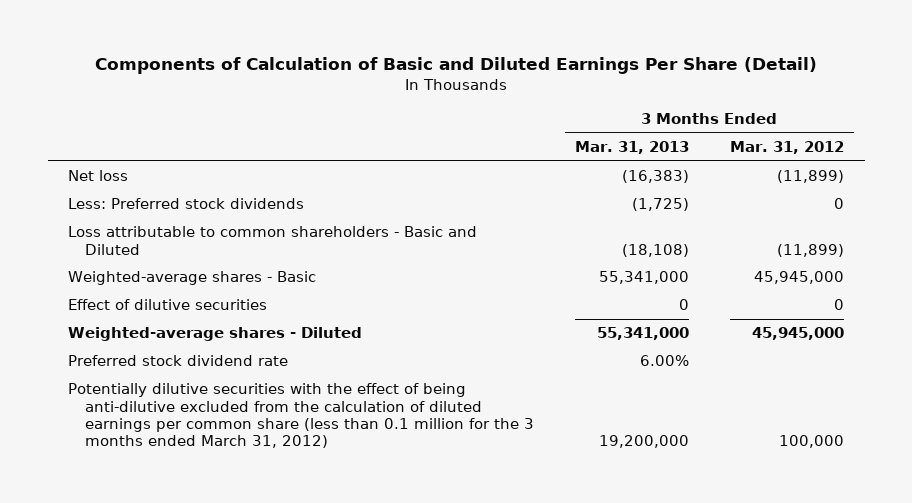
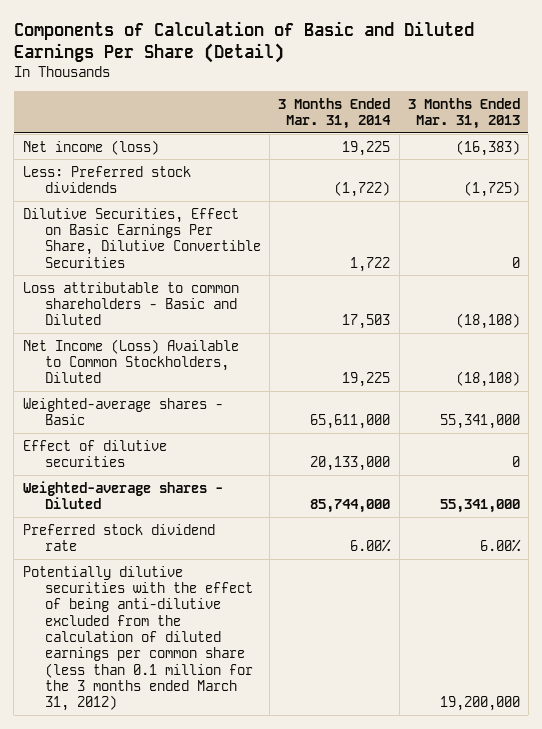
- | 3 Months Ended Mar. 31, 2013 | 3 Months Ended Mar. 31, 2012
+ | 3 Months Ended Mar. 31, 2014 | 3 Months Ended Mar. 31, 2013
- Net loss | (16,383) | (11,899)
+ Net income (loss) | 19,225 | (16,383)
+ Dilutive Securities, Effect on Basic Earnings Per Share, Dilutive Convertible Securities | 1,722 | 0
+ Net Income (Loss) Available to Common Stockholders, Diluted | 19,225 | (18,108)

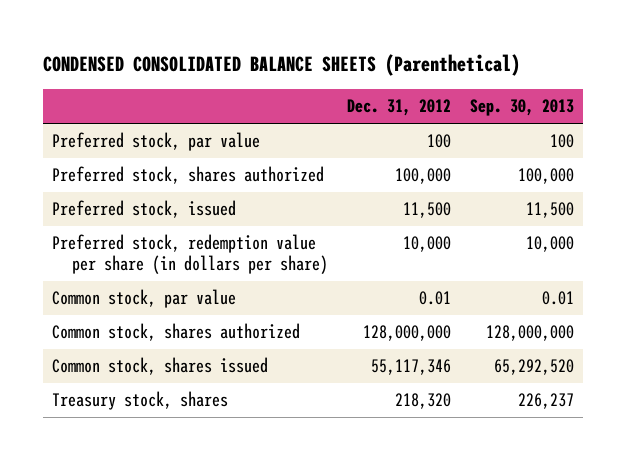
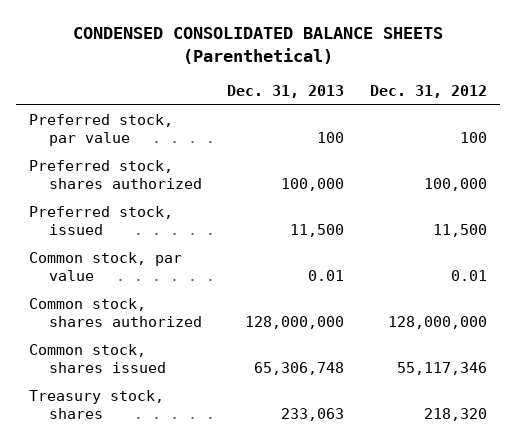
- | Dec. 31, 2012 | Sep. 30, 2013
+ | Dec. 31, 2013 | Dec. 31, 2012
- Preferred stock, redemption value per share (in dollars per share) | 10,000 | 10,000

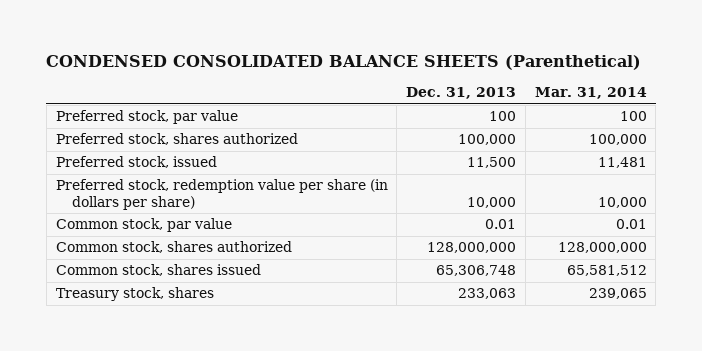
- | Dec. 31, 2013 | Dec. 31, 2012
+ | Dec. 31, 2013 | Mar. 31, 2014
+ Preferred stock, redemption value per share (in dollars per share) | 10,000 | 10,000

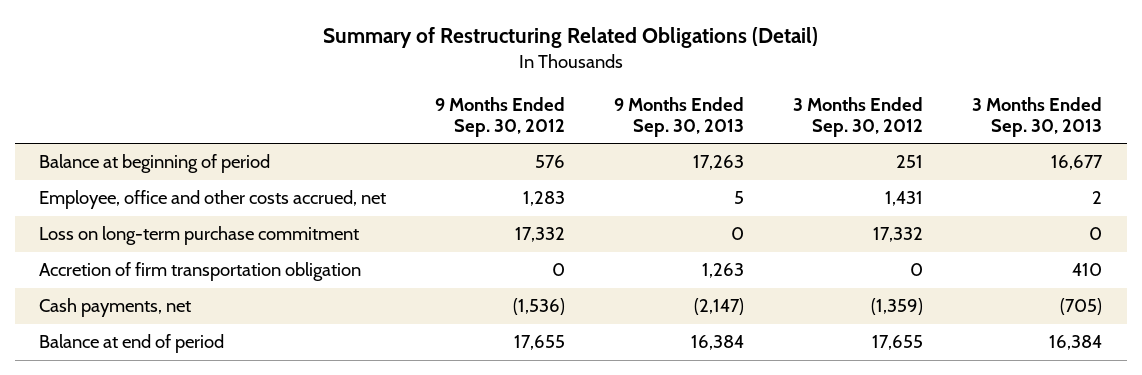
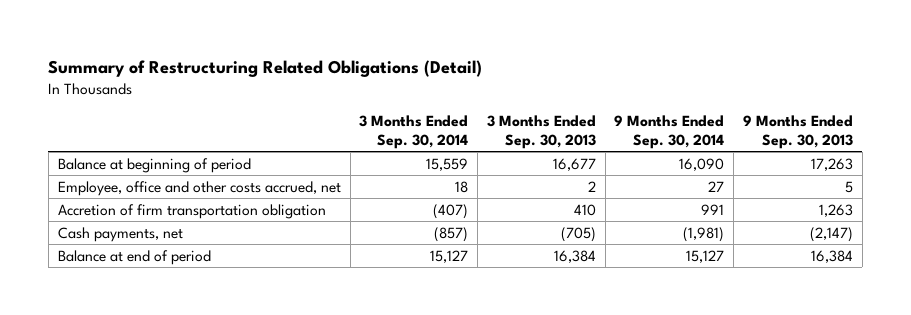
- | 9 Months Ended Sep. 30, 2012 | 9 Months Ended Sep. 30, 2013 | 3 Months Ended Sep. 30, 2012 | 3 Months Ended Sep. 30, 2013
+ | 3 Months Ended Sep. 30, 2014 | 3 Months Ended Sep. 30, 2013 | 9 Months Ended Sep. 30, 2014 | 9 Months Ended Sep. 30, 2013
- Loss on long-term purchase commitment | 17,332 | 0 | 17,332 | 0

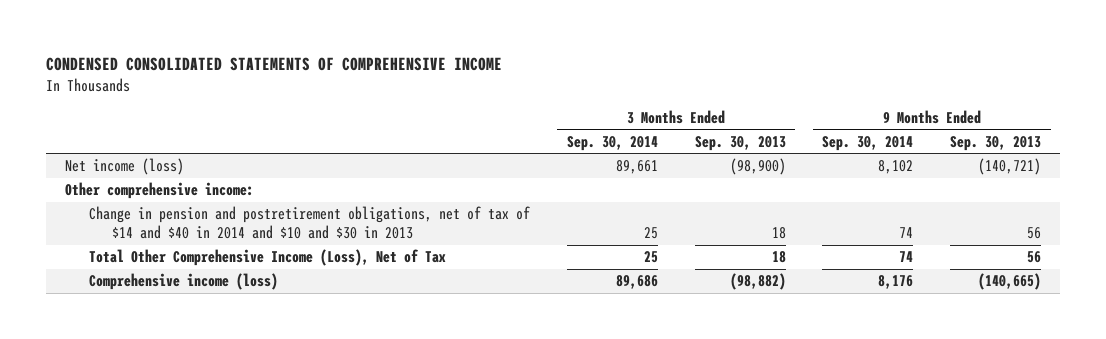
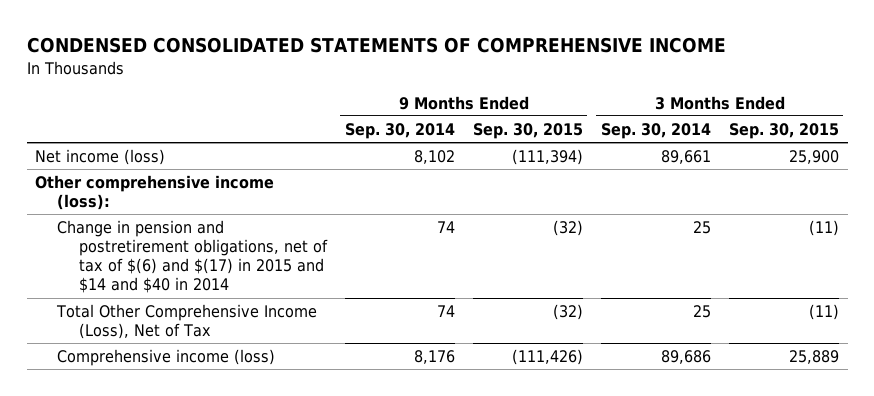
- | 3 Months Ended Sep. 30, 2014 | 3 Months Ended Sep. 30, 2013 | 9 Months Ended Sep. 30, 2014 | 9 Months Ended Sep. 30, 2013
+ | 9 Months Ended Sep. 30, 2014 | 9 Months Ended Sep. 30, 2015 | 3 Months Ended Sep. 30, 2014 | 3 Months Ended Sep. 30, 2015
- Other comprehensive income:
- Change in pension and postretirement obligations, net of tax of $14 and $40 in 2014 and $10 and $30 in 2013 | 25 | 18 | 74 | 56
+ Other comprehensive income (loss):
+ Change in pension and postretirement obligations, net of tax of $(6) and $(17) in 2015 and $14 and $40 in 2014 | 74 | (32) | 25 | (11)

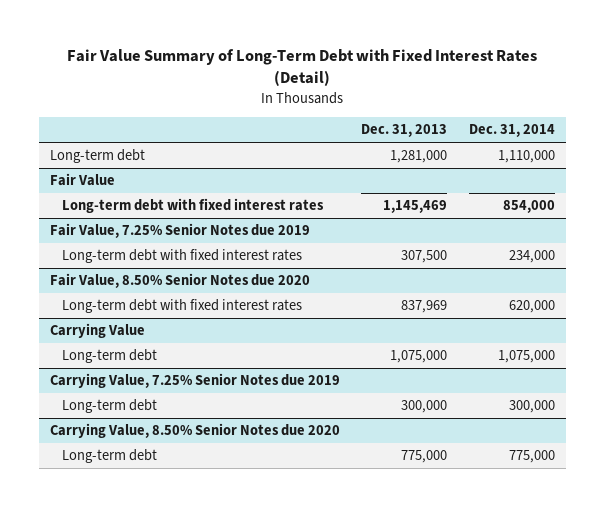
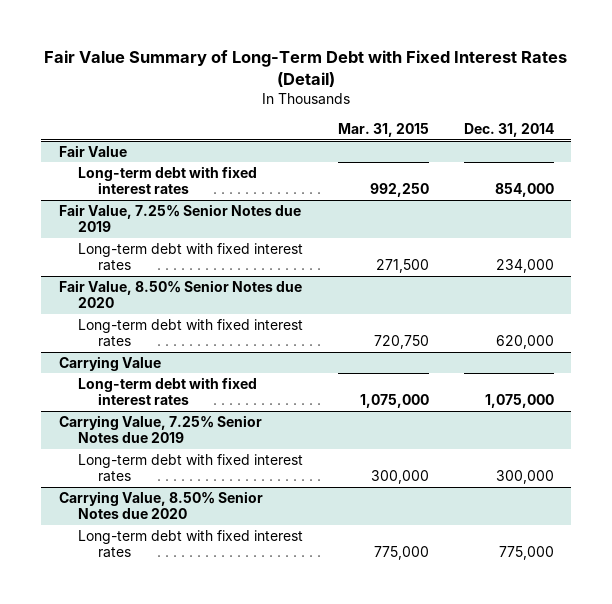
- | Dec. 31, 2013 | Dec. 31, 2014
+ | Mar. 31, 2015 | Dec. 31, 2014
- Long-term debt | 1,281,000 | 1,110,000
@ Carrying Value
- Long-term debt | 1,075,000 | 1,075,000
+ Long-term debt with fixed interest rates | 1,075,000 | 1,075,000
@ Carrying Value, 7.25% Senior Notes due 2019
- Long-term debt | 300,000 | 300,000
+ Long-term debt with fixed interest rates | 300,000 | 300,000
@ Carrying Value, 8.50% Senior Notes due 2020
- Long-term debt | 775,000 | 775,000
+ Long-term debt with fixed interest rates | 775,000 | 775,000

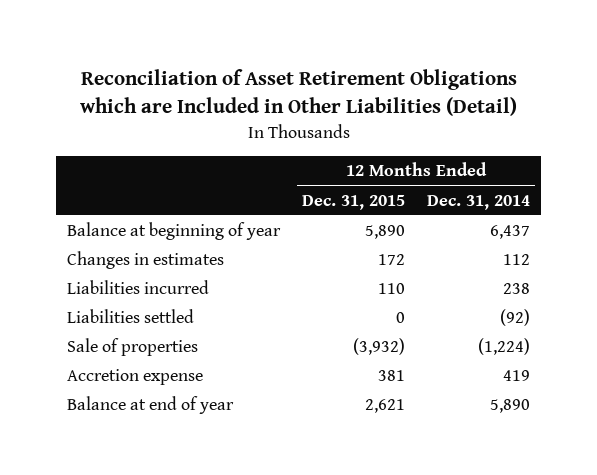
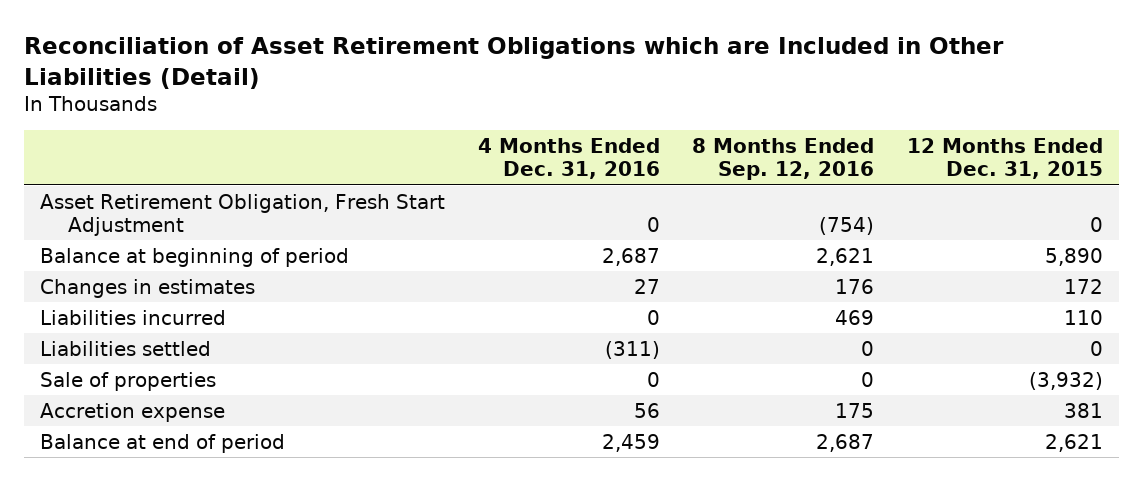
- | 12 Months Ended Dec. 31, 2015 | 12 Months Ended Dec. 31, 2014
+ | 4 Months Ended Dec. 31, 2016 | 8 Months Ended Sep. 12, 2016 | 12 Months Ended Dec. 31, 2015
- Balance at beginning of year | 5,890 | 6,437
+ Asset Retirement Obligation, Fresh Start Adjustment | 0 | (754) | 0
+ Balance at beginning of period | 2,687 | 2,621 | 5,890
- Balance at end of year | 2,621 | 5,890
+ Balance at end of period | 2,459 | 2,687 | 2,621

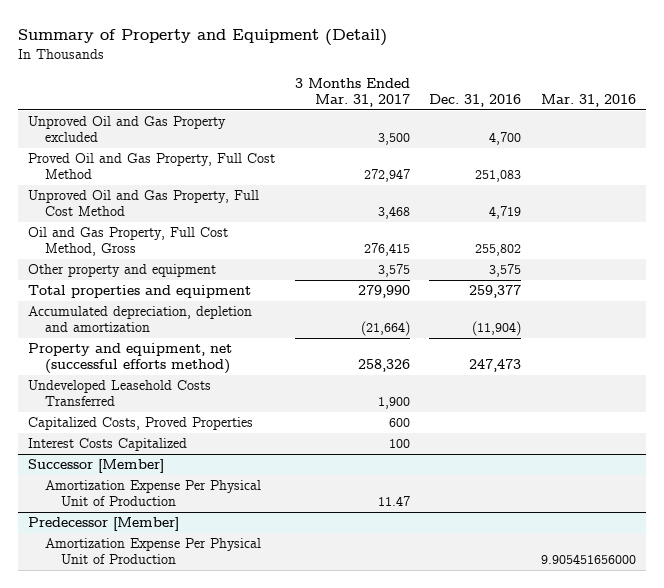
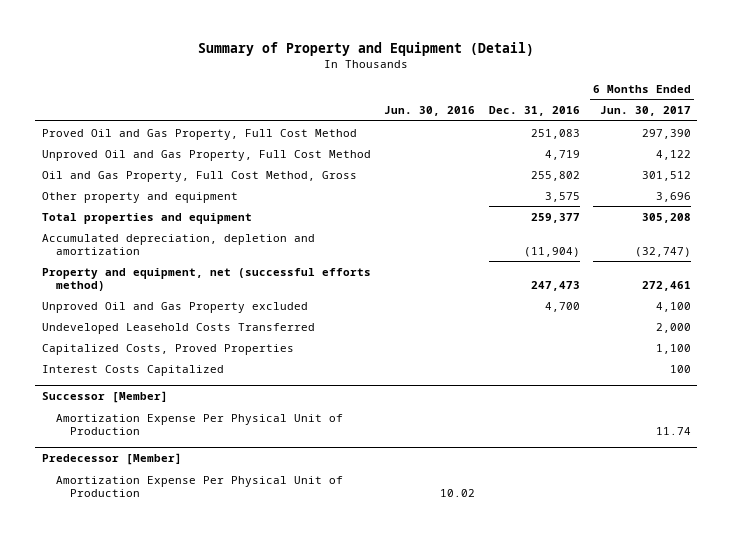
- | 3 Months Ended Mar. 31, 2017 | Dec. 31, 2016 | Mar. 31, 2016
+ | Jun. 30, 2016 | Dec. 31, 2016 | 6 Months Ended Jun. 30, 2017
moved down: Unproved Oil and Gas Property excluded | | 4,700 | 4,100

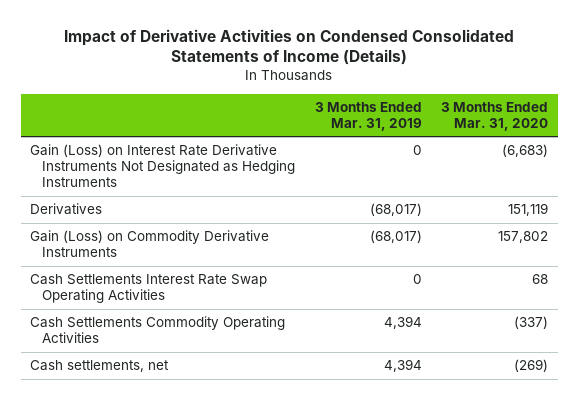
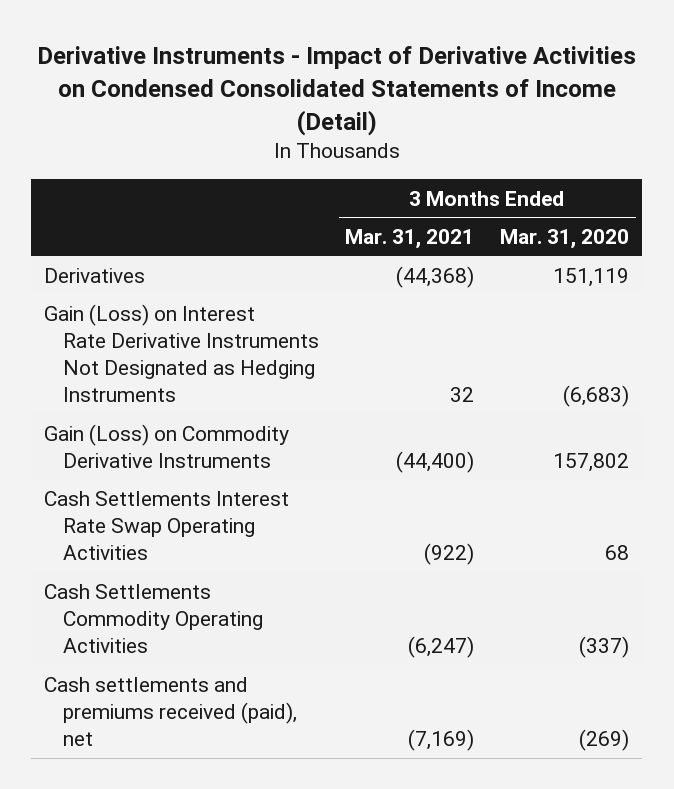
- Impact of Derivative Activities on Condensed Consolidated Statements of Income (Details)
+ Derivative Instruments - Impact of Derivative Activities on Condensed Consolidated Statements of Income (Detail)
- | 3 Months Ended Mar. 31, 2019 | 3 Months Ended Mar. 31, 2020
+ | 3 Months Ended Mar. 31, 2021 | 3 Months Ended Mar. 31, 2020
moved down: Gain (Loss) on Interest Rate Derivative Instruments Not Designated as Hedging Instruments | 32 | (6,683)
- Cash settlements, net | 4,394 | (269)
+ Cash settlements and premiums received (paid), net | (7,169) | (269)

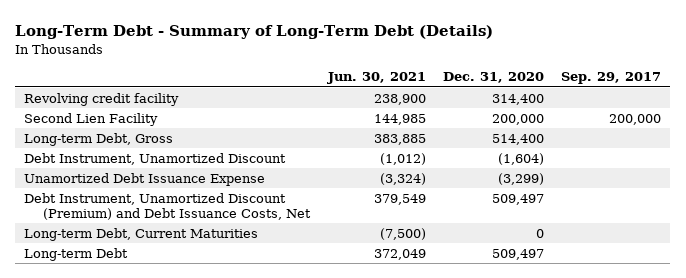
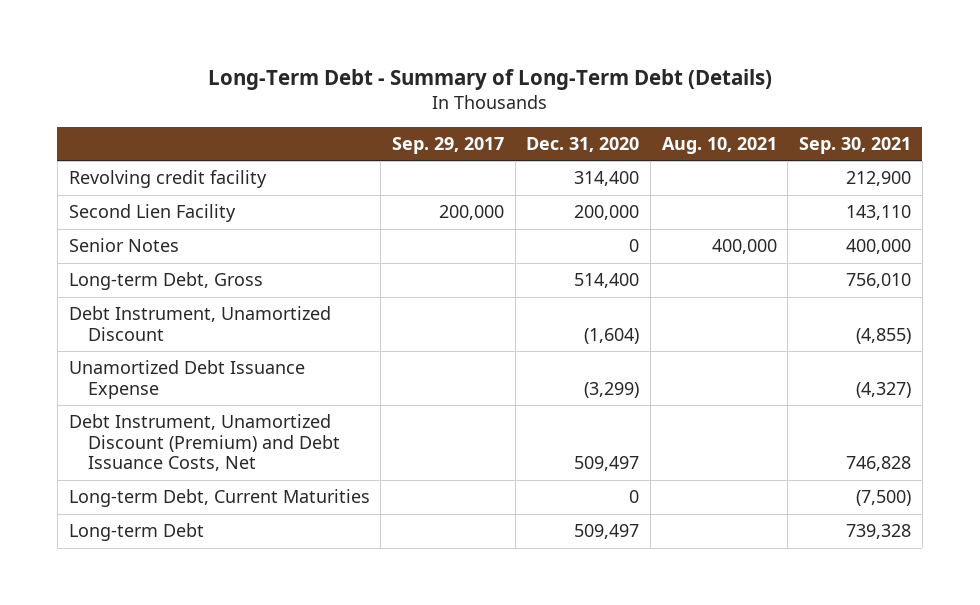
- | Jun. 30, 2021 | Dec. 31, 2020 | Sep. 29, 2017
+ | Sep. 29, 2017 | Dec. 31, 2020 | Aug. 10, 2021 | Sep. 30, 2021
+ Senior Notes | | 0 | 400,000 | 400,000

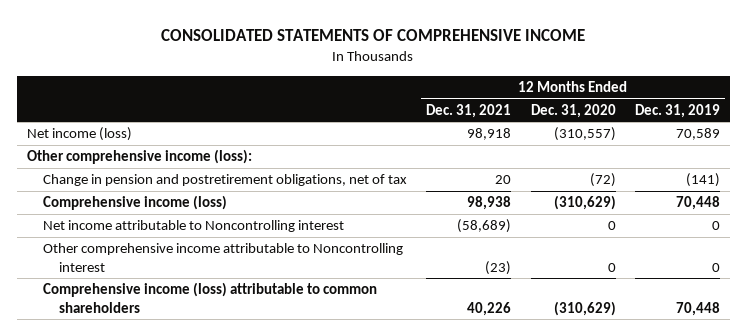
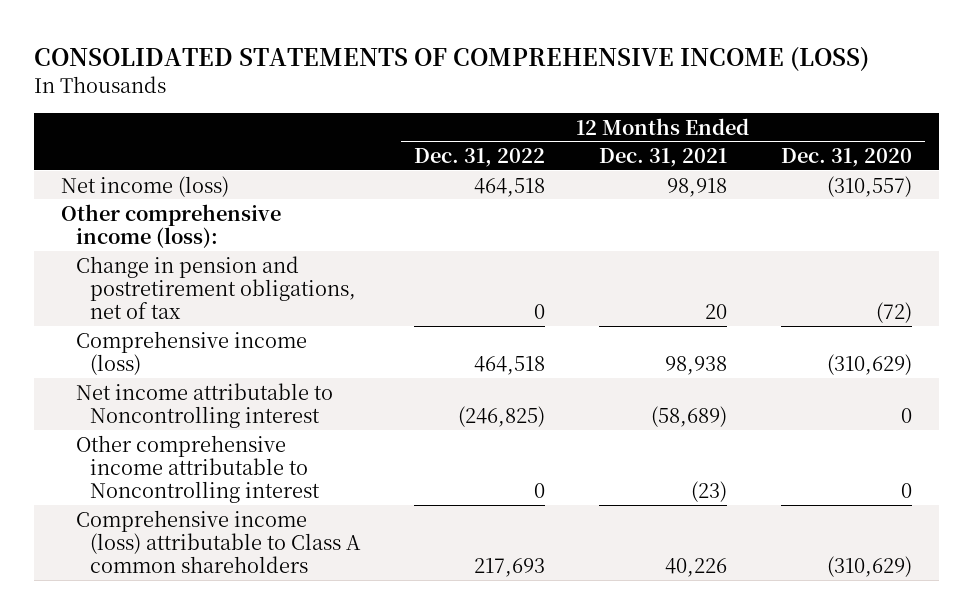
- CONSOLIDATED STATEMENTS OF COMPREHENSIVE INCOME
+ CONSOLIDATED STATEMENTS OF COMPREHENSIVE INCOME (LOSS)
- | 12 Months Ended Dec. 31, 2021 | 12 Months Ended Dec. 31, 2020 | 12 Months Ended Dec. 31, 2019
+ | 12 Months Ended Dec. 31, 2022 | 12 Months Ended Dec. 31, 2021 | 12 Months Ended Dec. 31, 2020
- Comprehensive income (loss) attributable to common shareholders | 40,226 | (310,629) | 70,448
+ Comprehensive income (loss) attributable to Class A common shareholders | 217,693 | 40,226 | (310,629)

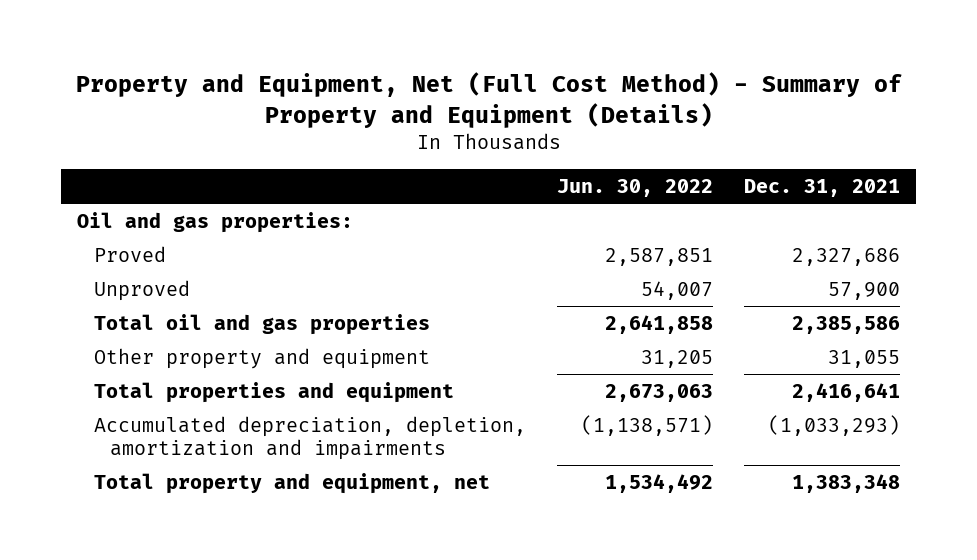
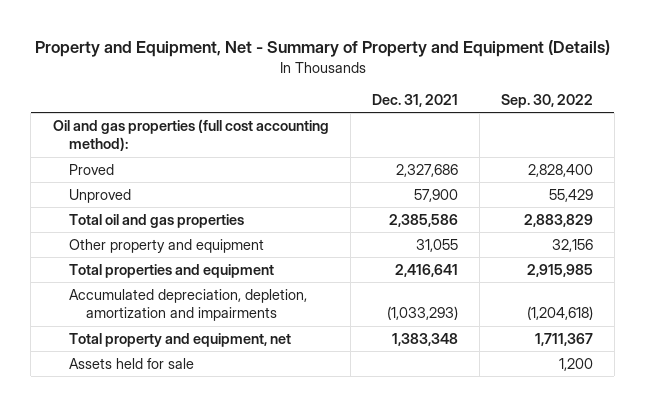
- Property and Equipment, Net (Full Cost Method) - Summary of Property and Equipment (Details)
+ Property and Equipment, Net - Summary of Property and Equipment (Details)
- | Jun. 30, 2022 | Dec. 31, 2021
+ | Dec. 31, 2021 | Sep. 30, 2022
- Oil and gas properties:
+ Oil and gas properties (full cost accounting method):
+ Assets held for sale | | 1,200

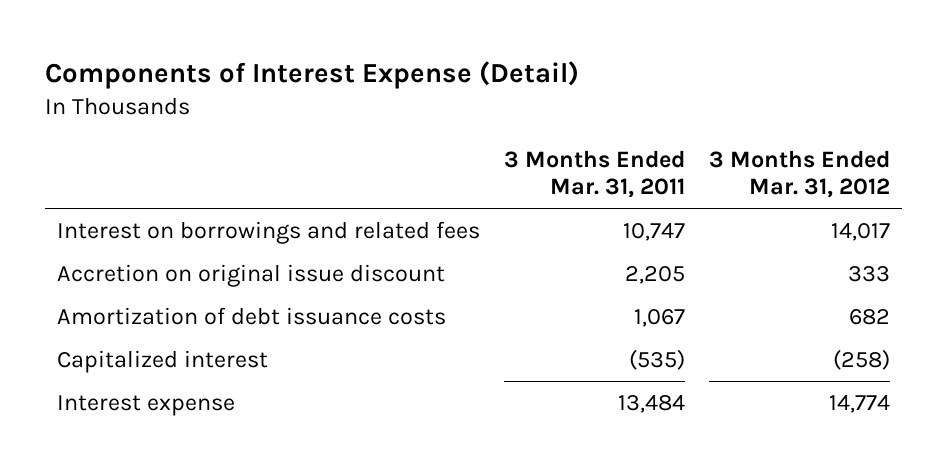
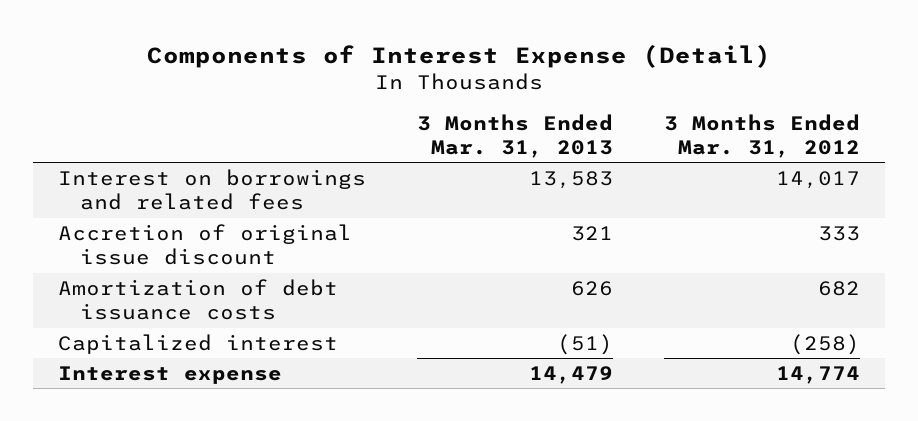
- | 3 Months Ended Mar. 31, 2011 | 3 Months Ended Mar. 31, 2012
+ | 3 Months Ended Mar. 31, 2013 | 3 Months Ended Mar. 31, 2012
- Accretion on original issue discount | 2,205 | 333
+ Accretion of original issue discount | 321 | 333

